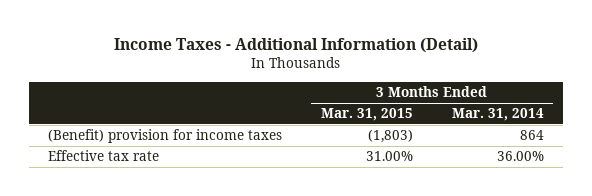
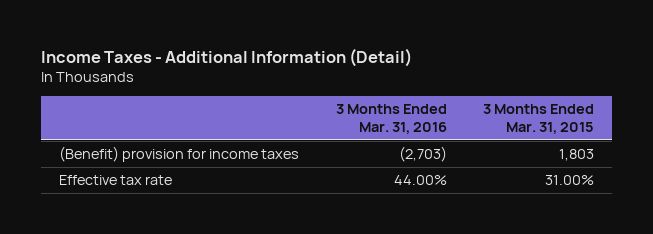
- | 3 Months Ended Mar. 31, 2015 | 3 Months Ended Mar. 31, 2014
+ | 3 Months Ended Mar. 31, 2016 | 3 Months Ended Mar. 31, 2015
- (Benefit) provision for income taxes | (1,803) | 864
+ (Benefit) provision for income taxes | (2,703) | 1,803

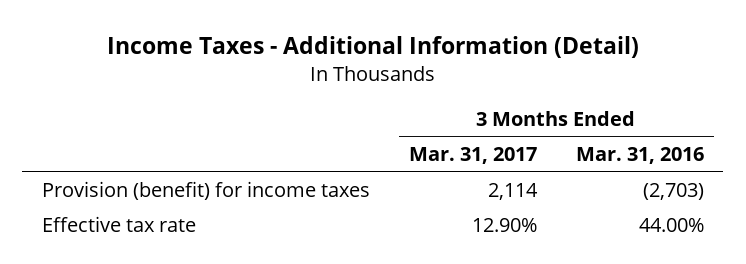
- | 3 Months Ended Mar. 31, 2016 | 3 Months Ended Mar. 31, 2015
+ | 3 Months Ended Mar. 31, 2017 | 3 Months Ended Mar. 31, 2016
- (Benefit) provision for income taxes | (2,703) | 1,803
+ Provision (benefit) for income taxes | 2,114 | (2,703)

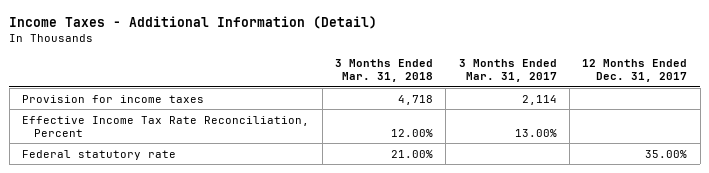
- | 3 Months Ended Mar. 31, 2017 | 3 Months Ended Mar. 31, 2016
+ | 3 Months Ended Mar. 31, 2018 | 3 Months Ended Mar. 31, 2017 | 12 Months Ended Dec. 31, 2017
- Provision (benefit) for income taxes | 2,114 | (2,703)
- Effective tax rate | 12.90% | 44.00%
+ Provision for income taxes | 4,718 | 2,114 |
+ Effective Income Tax Rate Reconciliation, Percent | 12.00% | 13.00% |
+ Federal statutory rate | 21.00% | | 35.00%

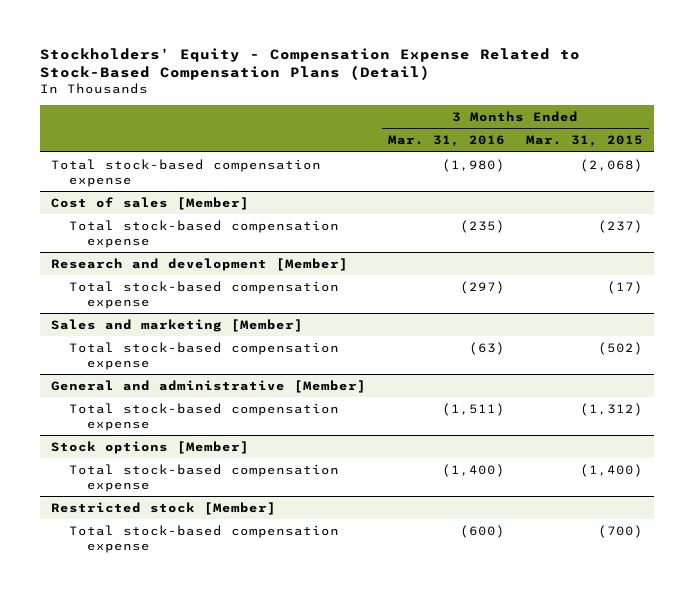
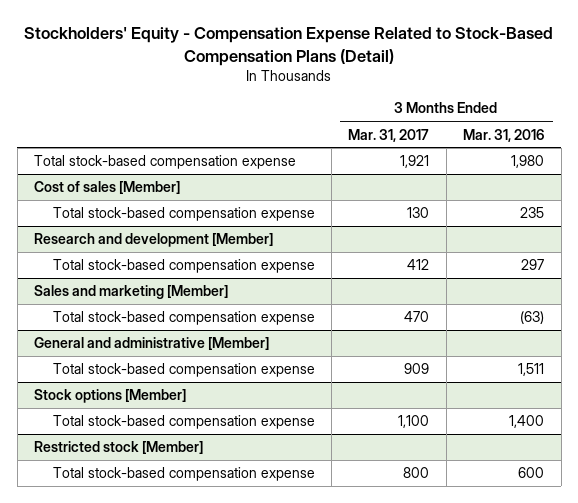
- | 3 Months Ended Mar. 31, 2016 | 3 Months Ended Mar. 31, 2015
+ | 3 Months Ended Mar. 31, 2017 | 3 Months Ended Mar. 31, 2016
- Total stock-based compensation expense | (1,980) | (2,068)
+ Total stock-based compensation expense | 1,921 | 1,980
@ Cost of sales [Member]
- Total stock-based compensation expense | (235) | (237)
+ Total stock-based compensation expense | 130 | 235
@ Research and development [Member]
- Total stock-based compensation expense | (297) | (17)
+ Total stock-based compensation expense | 412 | 297
@ General and administrative [Member]
- Total stock-based compensation expense | (1,511) | (1,312)
+ Total stock-based compensation expense | 909 | 1,511
@ Stock options [Member]
- Total stock-based compensation expense | (1,400) | (1,400)
+ Total stock-based compensation expense | 1,100 | 1,400
@ Restricted stock [Member]
- Total stock-based compensation expense | (600) | (700)
+ Total stock-based compensation expense | 800 | 600

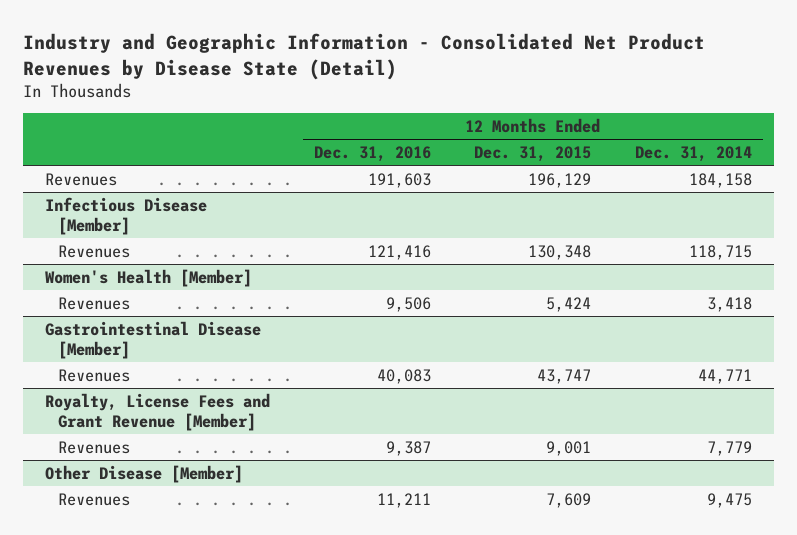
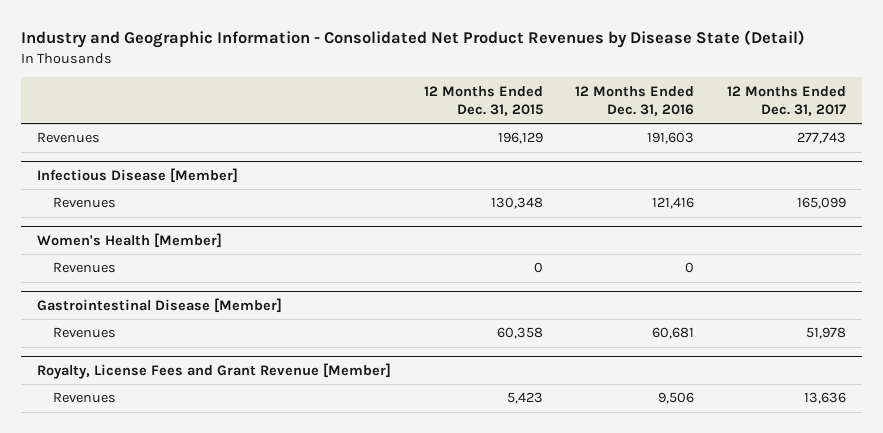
- | 12 Months Ended Dec. 31, 2016 | 12 Months Ended Dec. 31, 2015 | 12 Months Ended Dec. 31, 2014
+ | 12 Months Ended Dec. 31, 2015 | 12 Months Ended Dec. 31, 2016 | 12 Months Ended Dec. 31, 2017
@ Women's Health [Member]
- Revenues | 9,506 | 5,424 | 3,418
+ Revenues | 0 | 0 |
@ Gastrointestinal Disease [Member]
- Revenues | 40,083 | 43,747 | 44,771
+ Revenues | 60,358 | 60,681 | 51,978
@ Royalty, License Fees and Grant Revenue [Member]
- Revenues | 9,387 | 9,001 | 7,779
- Other Disease [Member]
- Revenues | 11,211 | 7,609 | 9,475
@ Royalty, License Fees and Grant Revenue [Member]
+ Revenues | 5,423 | 9,506 | 13,636

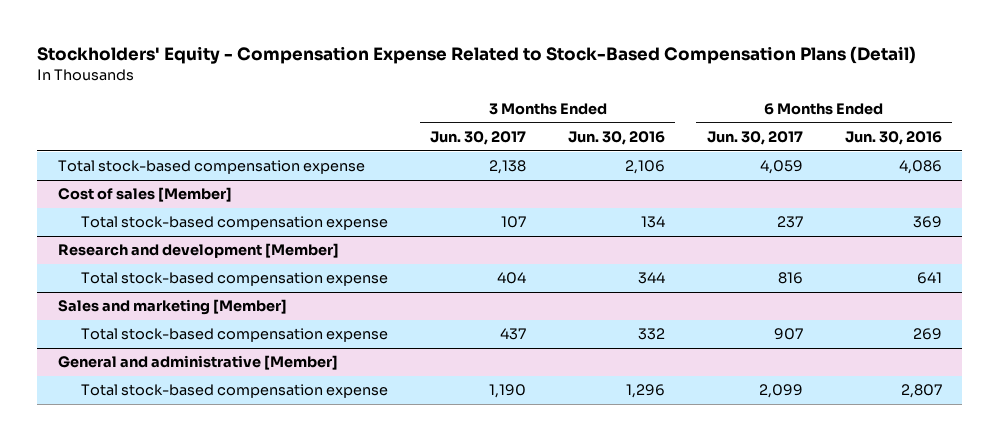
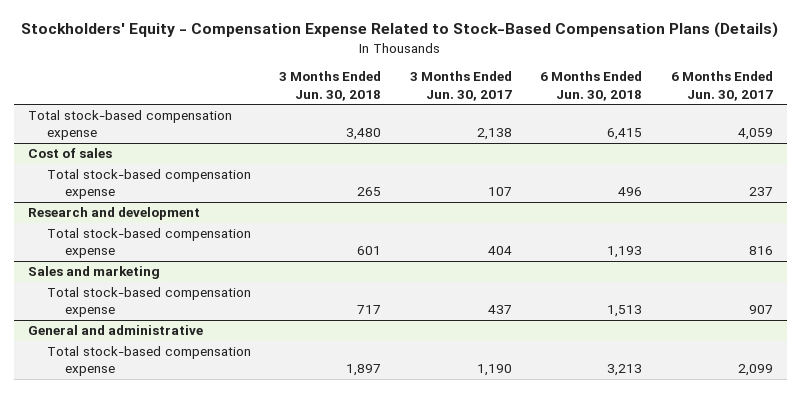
- Stockholders' Equity - Compensation Expense Related to Stock-Based Compensation Plans (Detail)
+ Stockholders' Equity - Compensation Expense Related to Stock-Based Compensation Plans (Details)
- | 3 Months Ended Jun. 30, 2017 | 3 Months Ended Jun. 30, 2016 | 6 Months Ended Jun. 30, 2017 | 6 Months Ended Jun. 30, 2016
+ | 3 Months Ended Jun. 30, 2018 | 3 Months Ended Jun. 30, 2017 | 6 Months Ended Jun. 30, 2018 | 6 Months Ended Jun. 30, 2017
- Cost of sales [Member]
+ Cost of sales
- Research and development [Member]
+ Research and development
- Sales and marketing [Member]
+ Sales and marketing
- General and administrative [Member]
+ General and administrative

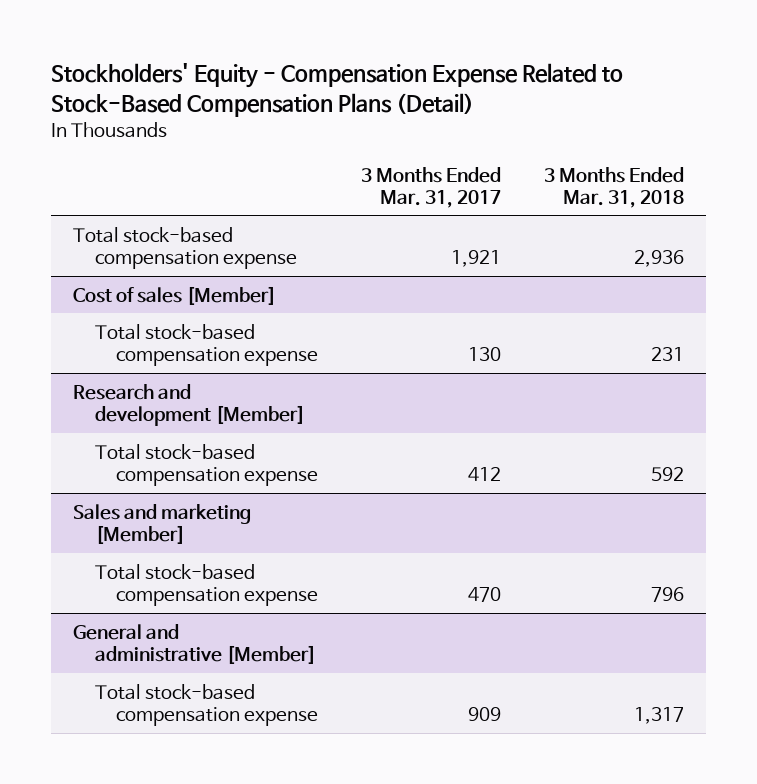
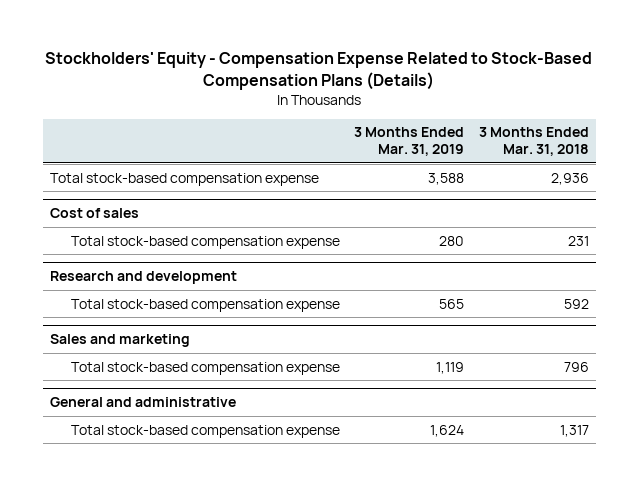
- Stockholders' Equity - Compensation Expense Related to Stock-Based Compensation Plans (Detail)
+ Stockholders' Equity - Compensation Expense Related to Stock-Based Compensation Plans (Details)
- | 3 Months Ended Mar. 31, 2017 | 3 Months Ended Mar. 31, 2018
+ | 3 Months Ended Mar. 31, 2019 | 3 Months Ended Mar. 31, 2018
- Cost of sales [Member]
+ Cost of sales
- Research and development [Member]
+ Research and development
- Sales and marketing [Member]
+ Sales and marketing
- General and administrative [Member]
+ General and administrative

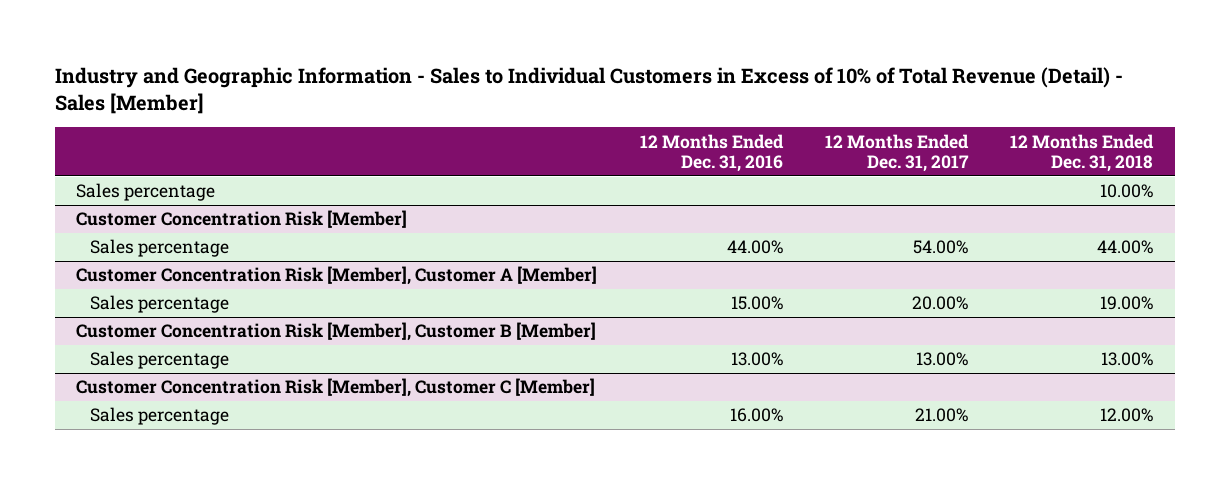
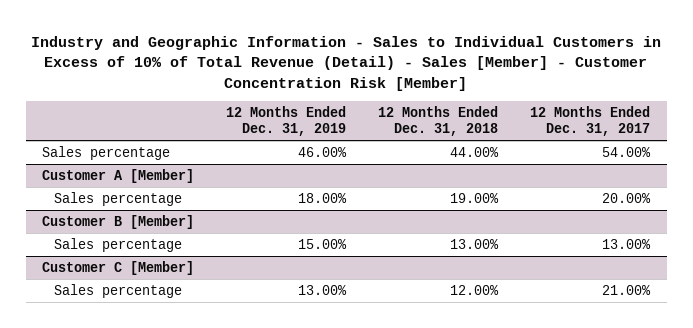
- Industry and Geographic Information - Sales to Individual Customers in Excess of 10% of Total Revenue (Detail) - Sales [Member]
+ Industry and Geographic Information - Sales to Individual Customers in Excess of 10% of Total Revenue (Detail) - Sales [Member] - Customer Concentration Risk [Member]
- | 12 Months Ended Dec. 31, 2016 | 12 Months Ended Dec. 31, 2017 | 12 Months Ended Dec. 31, 2018
+ | 12 Months Ended Dec. 31, 2019 | 12 Months Ended Dec. 31, 2018 | 12 Months Ended Dec. 31, 2017
- Sales percentage | | | 10.00%
- Customer Concentration Risk [Member]
- Customer Concentration Risk [Member], Customer A [Member]
+ Customer A [Member]
- Customer Concentration Risk [Member], Customer B [Member]
+ Customer B [Member]
- Customer Concentration Risk [Member], Customer C [Member]
+ Customer C [Member]

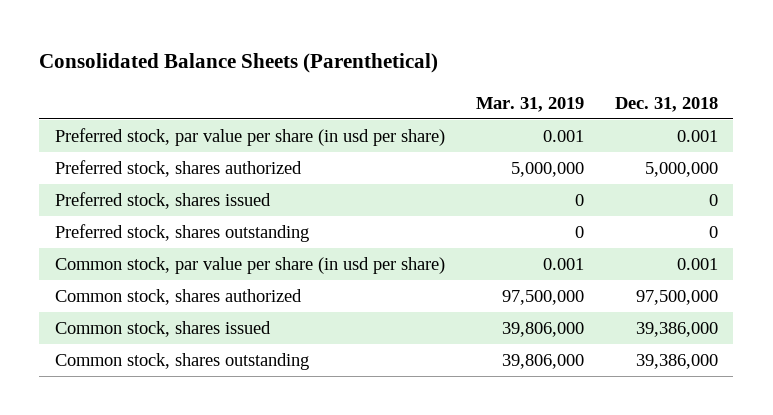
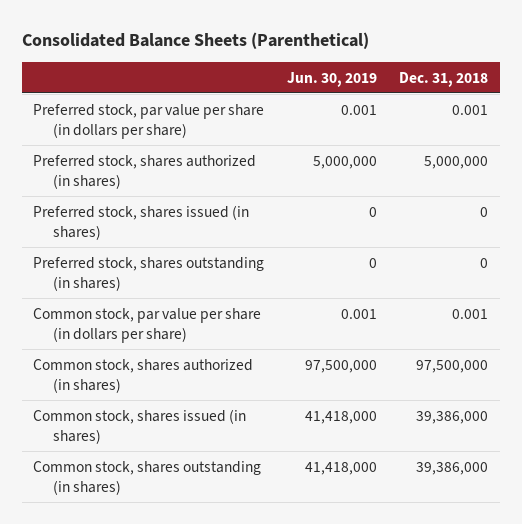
- | Mar. 31, 2019 | Dec. 31, 2018
+ | Jun. 30, 2019 | Dec. 31, 2018
- Preferred stock, par value per share (in usd per share) | 0.001 | 0.001
- Preferred stock, shares authorized | 5,000,000 | 5,000,000
- Preferred stock, shares issued | 0 | 0
- Preferred stock, shares outstanding | 0 | 0
- Common stock, par value per share (in usd per share) | 0.001 | 0.001
- Common stock, shares authorized | 97,500,000 | 97,500,000
- Common stock, shares issued | 39,806,000 | 39,386,000
- Common stock, shares outstanding | 39,806,000 | 39,386,000
+ Preferred stock, par value per share (in dollars per share) | 0.001 | 0.001
+ Preferred stock, shares authorized (in shares) | 5,000,000 | 5,000,000
+ Preferred stock, shares issued (in shares) | 0 | 0
+ Preferred stock, shares outstanding (in shares) | 0 | 0
+ Common stock, par value per share (in dollars per share) | 0.001 | 0.001
+ Common stock, shares authorized (in shares) | 97,500,000 | 97,500,000
+ Common stock, shares issued (in shares) | 41,418,000 | 39,386,000
+ Common stock, shares outstanding (in shares) | 41,418,000 | 39,386,000

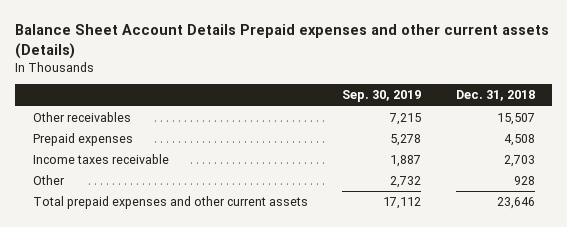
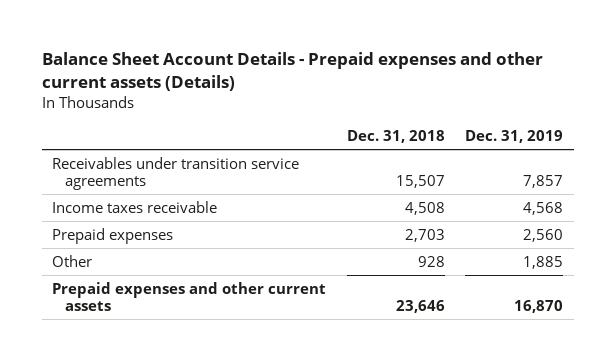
- Balance Sheet Account Details Prepaid expenses and other current assets (Details)
+ Balance Sheet Account Details - Prepaid expenses and other current assets (Details)
- | Sep. 30, 2019 | Dec. 31, 2018
+ | Dec. 31, 2018 | Dec. 31, 2019
- Other receivables | 7,215 | 15,507
- Prepaid expenses | 5,278 | 4,508
- Income taxes receivable | 1,887 | 2,703
+ Receivables under transition service agreements | 15,507 | 7,857
+ Income taxes receivable | 4,508 | 4,568
+ Prepaid expenses | 2,703 | 2,560
- Total prepaid expenses and other current assets | 17,112 | 23,646
+ Prepaid expenses and other current assets | 23,646 | 16,870

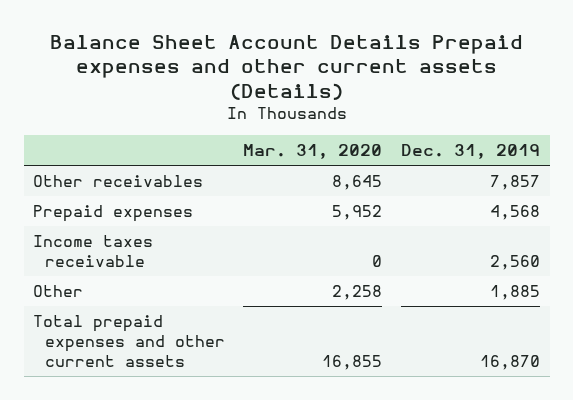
- Balance Sheet Account Details - Prepaid expenses and other current assets (Details)
+ Balance Sheet Account Details Prepaid expenses and other current assets (Details)
- | Dec. 31, 2018 | Dec. 31, 2019
+ | Mar. 31, 2020 | Dec. 31, 2019
- Receivables under transition service agreements | 15,507 | 7,857
- Income taxes receivable | 4,508 | 4,568
- Prepaid expenses | 2,703 | 2,560
+ Other receivables | 8,645 | 7,857
+ Prepaid expenses | 5,952 | 4,568
+ Income taxes receivable | 0 | 2,560
- Prepaid expenses and other current assets | 23,646 | 16,870
+ Total prepaid expenses and other current assets | 16,855 | 16,870

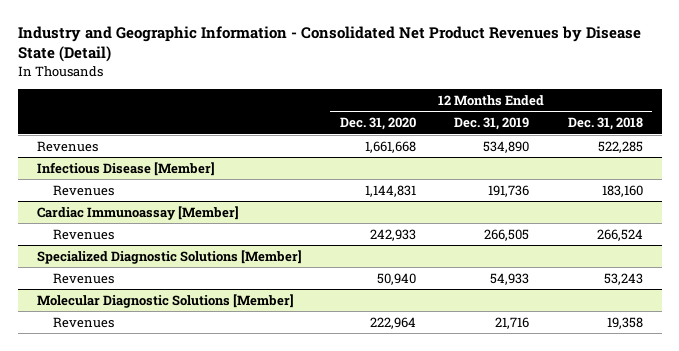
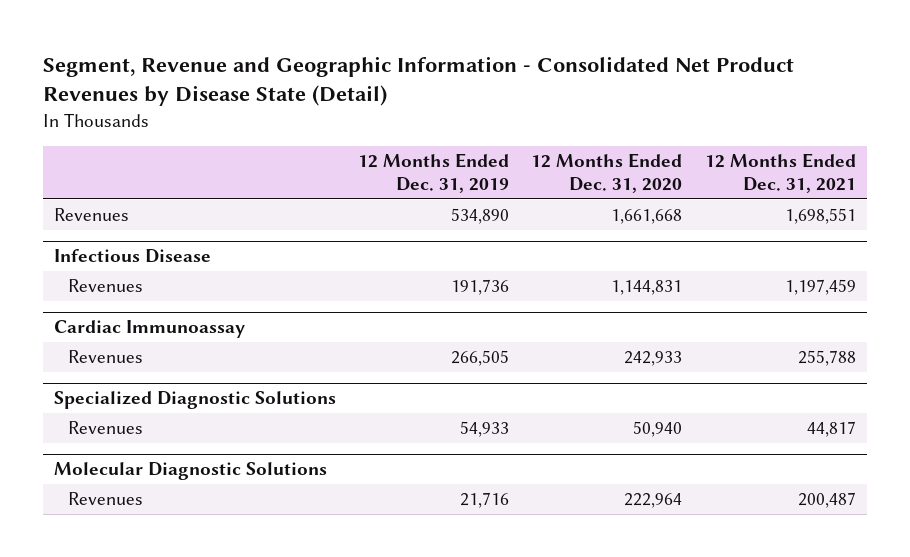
- Industry and Geographic Information - Consolidated Net Product Revenues by Disease State (Detail)
+ Segment, Revenue and Geographic Information - Consolidated Net Product Revenues by Disease State (Detail)
- | 12 Months Ended Dec. 31, 2020 | 12 Months Ended Dec. 31, 2019 | 12 Months Ended Dec. 31, 2018
+ | 12 Months Ended Dec. 31, 2019 | 12 Months Ended Dec. 31, 2020 | 12 Months Ended Dec. 31, 2021
- Infectious Disease [Member]
+ Infectious Disease
- Cardiac Immunoassay [Member]
+ Cardiac Immunoassay
- Specialized Diagnostic Solutions [Member]
+ Specialized Diagnostic Solutions
- Molecular Diagnostic Solutions [Member]
+ Molecular Diagnostic Solutions

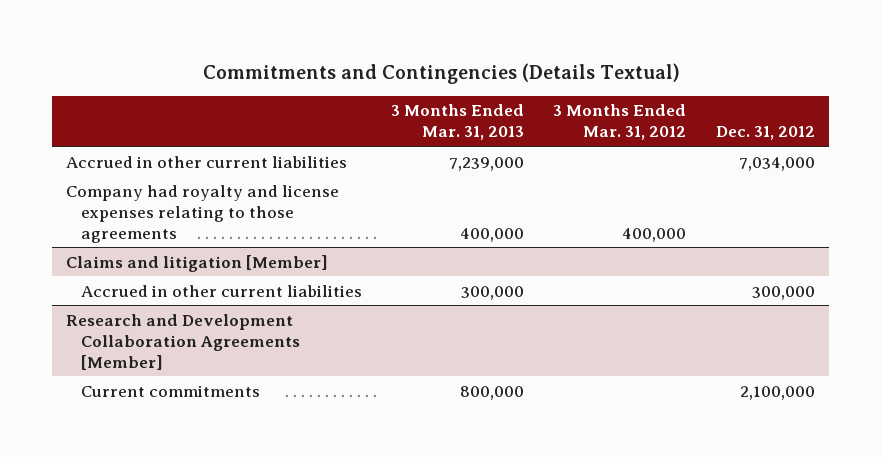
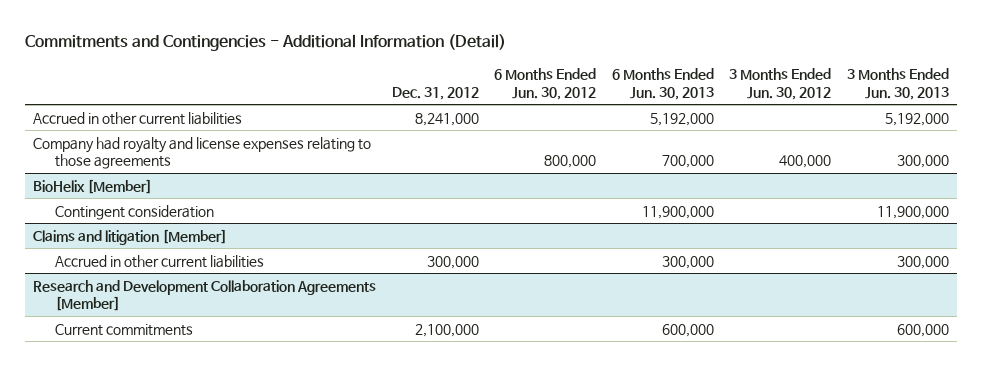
- Commitments and Contingencies (Details Textual)
+ Commitments and Contingencies - Additional Information (Detail)
- | 3 Months Ended Mar. 31, 2013 | 3 Months Ended Mar. 31, 2012 | Dec. 31, 2012
+ | Dec. 31, 2012 | 6 Months Ended Jun. 30, 2012 | 6 Months Ended Jun. 30, 2013 | 3 Months Ended Jun. 30, 2012 | 3 Months Ended Jun. 30, 2013
- Accrued in other current liabilities | 7,239,000 | | 7,034,000
+ Accrued in other current liabilities | 8,241,000 | | 5,192,000 | | 5,192,000
+ BioHelix [Member]
+ Contingent consideration | | | 11,900,000 | | 11,900,000

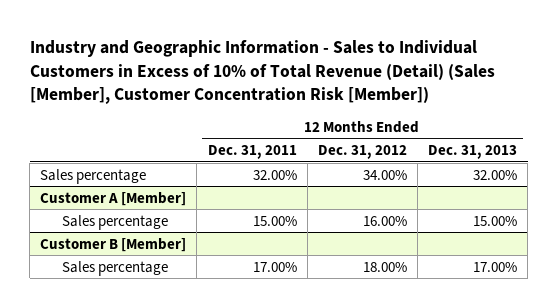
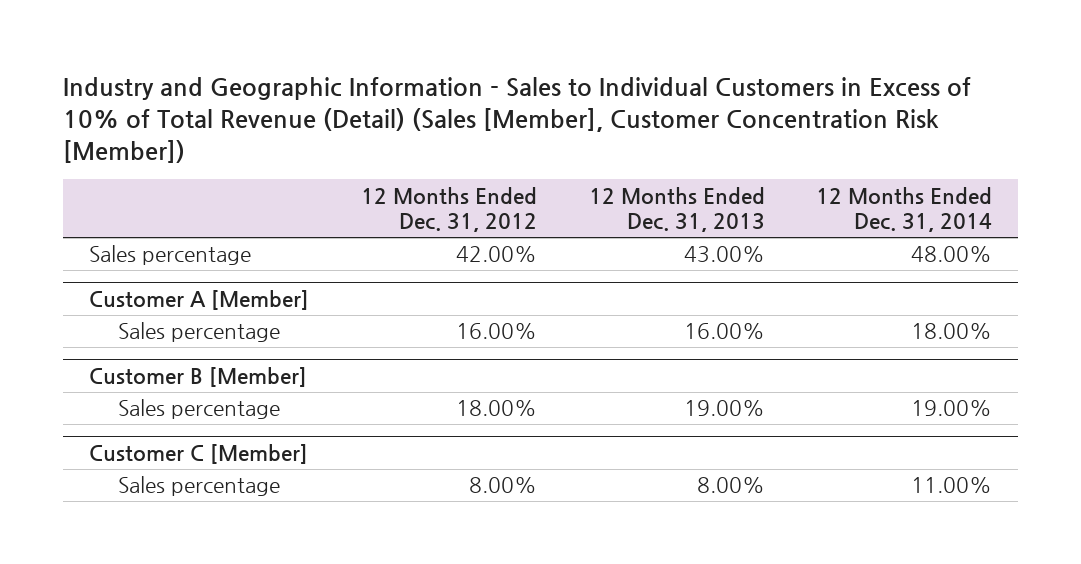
- | 12 Months Ended Dec. 31, 2011 | 12 Months Ended Dec. 31, 2012 | 12 Months Ended Dec. 31, 2013
+ | 12 Months Ended Dec. 31, 2012 | 12 Months Ended Dec. 31, 2013 | 12 Months Ended Dec. 31, 2014
- Sales percentage | 32.00% | 34.00% | 32.00%
+ Sales percentage | 42.00% | 43.00% | 48.00%
@ Customer A [Member]
- Sales percentage | 15.00% | 16.00% | 15.00%
+ Sales percentage | 16.00% | 16.00% | 18.00%
@ Customer B [Member]
- Sales percentage | 17.00% | 18.00% | 17.00%
+ Sales percentage | 18.00% | 19.00% | 19.00%
+ Customer C [Member]
+ Sales percentage | 8.00% | 8.00% | 11.00%

